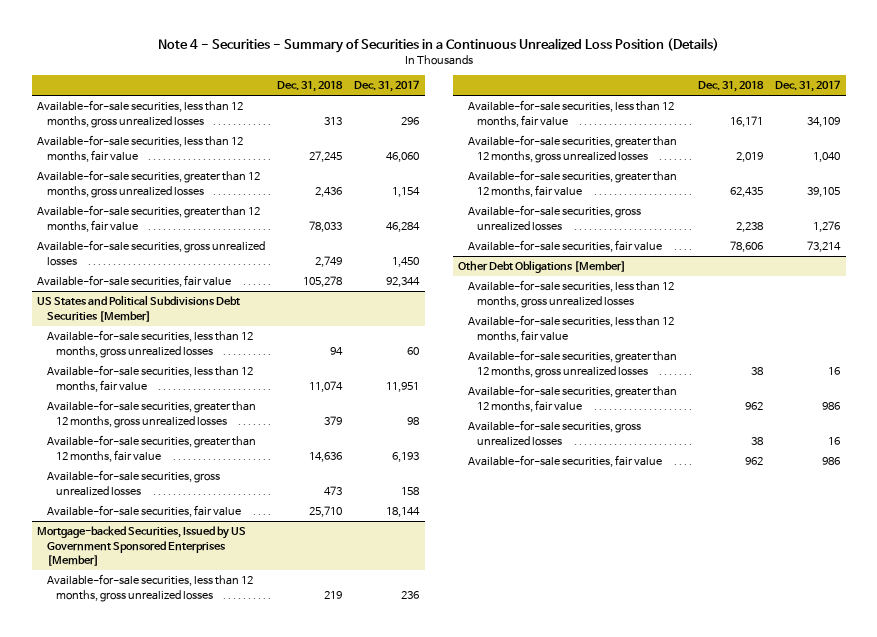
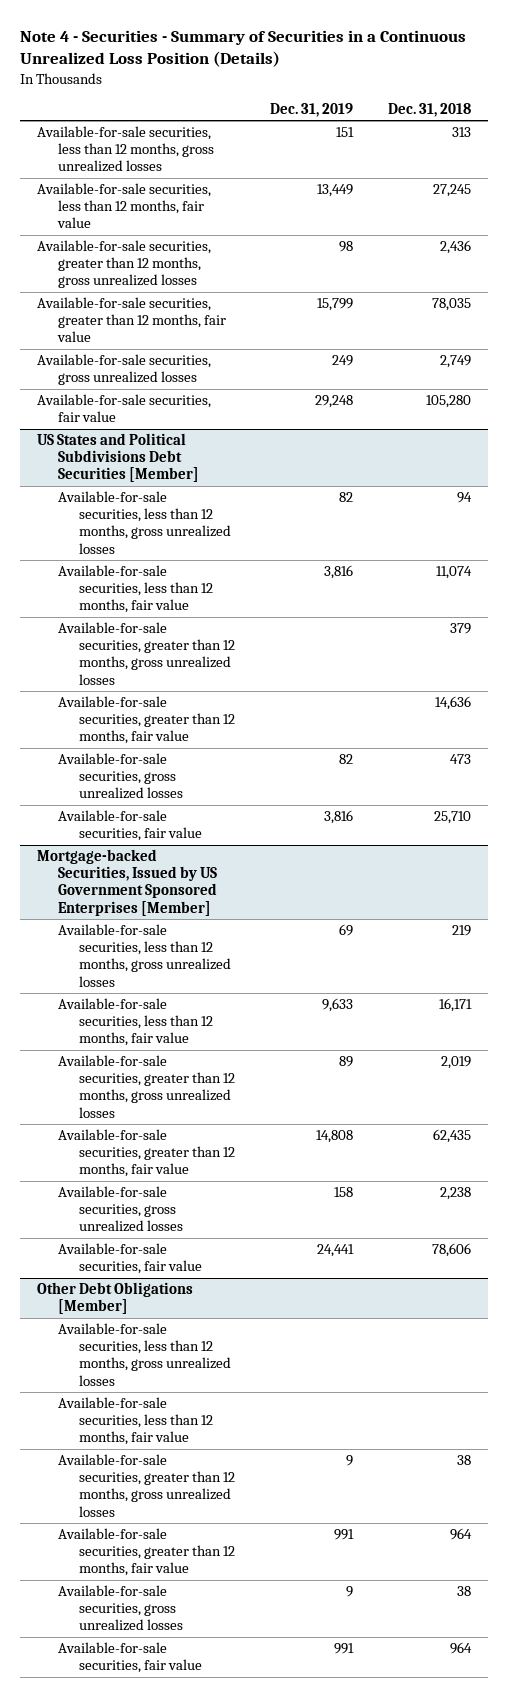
- | Dec. 31, 2018 | Dec. 31, 2017
+ | Dec. 31, 2019 | Dec. 31, 2018
- Available-for-sale securities, greater than 12 months, fair value | 78,033 | 46,284
+ Available-for-sale securities, greater than 12 months, fair value | 15,799 | 78,035
- Available-for-sale securities, fair value | 105,278 | 92,344
+ Available-for-sale securities, fair value | 29,248 | 105,280
@ Other Debt Obligations [Member]
- Available-for-sale securities, greater than 12 months, fair value | 962 | 986
+ Available-for-sale securities, greater than 12 months, fair value | 991 | 964
- Available-for-sale securities, fair value | 962 | 986
+ Available-for-sale securities, fair value | 991 | 964

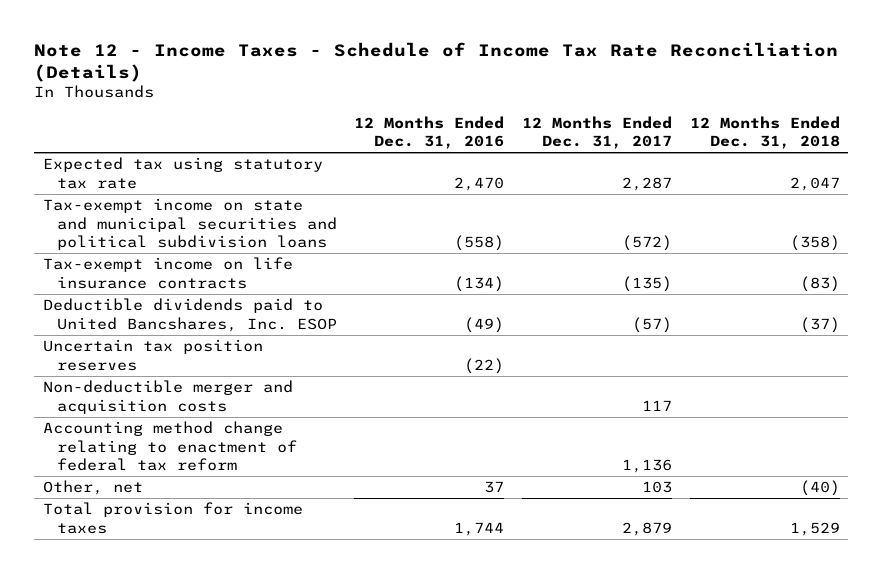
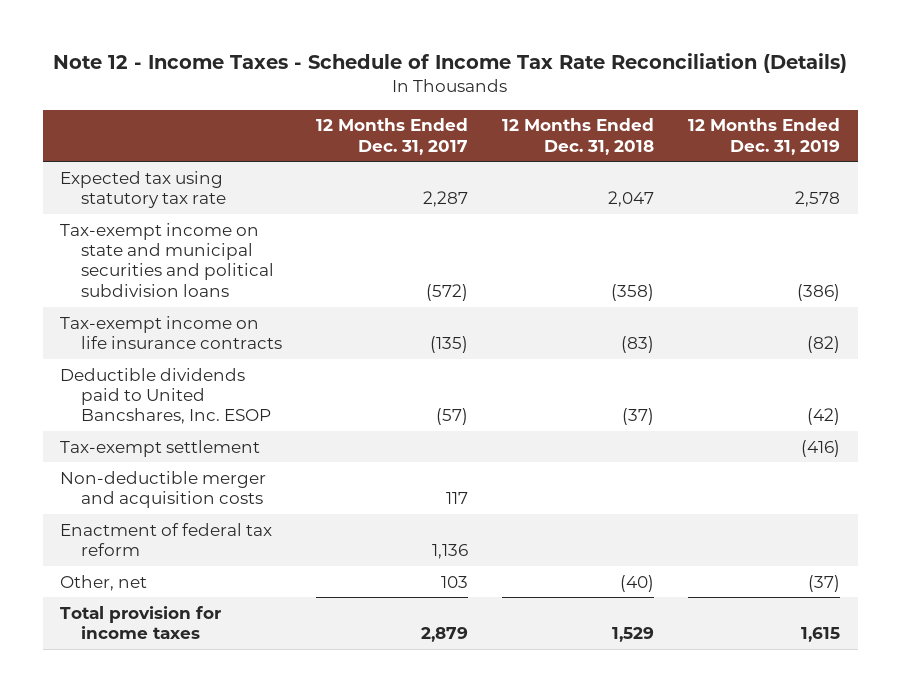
- | 12 Months Ended Dec. 31, 2016 | 12 Months Ended Dec. 31, 2017 | 12 Months Ended Dec. 31, 2018
+ | 12 Months Ended Dec. 31, 2017 | 12 Months Ended Dec. 31, 2018 | 12 Months Ended Dec. 31, 2019
- Uncertain tax position reserves | (22) | |
+ Tax-exempt settlement | | | (416)
- Accounting method change relating to enactment of federal tax reform | | 1,136 |
+ Enactment of federal tax reform | 1,136 | |

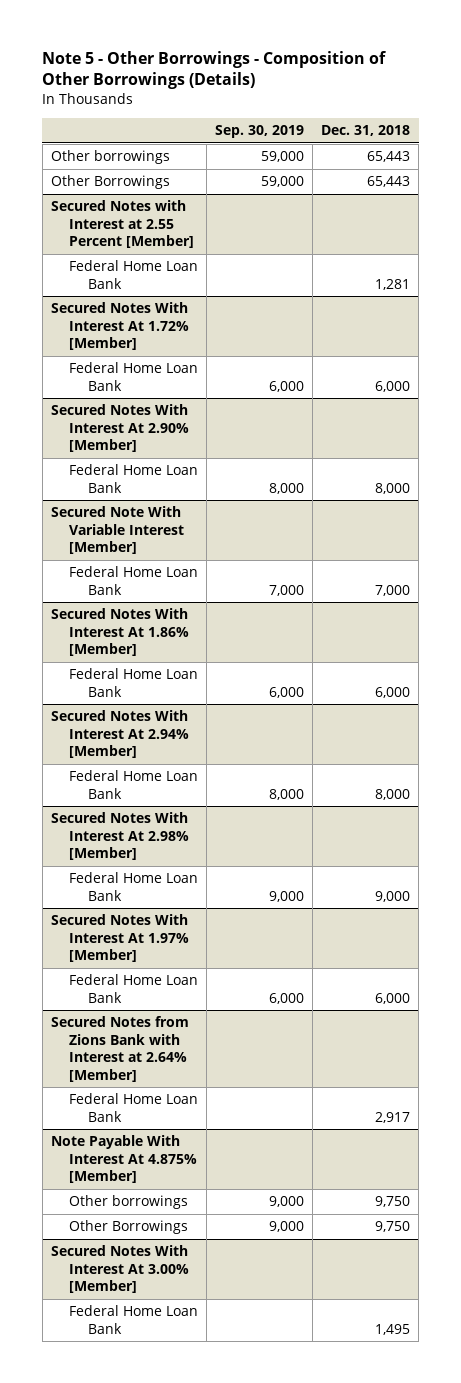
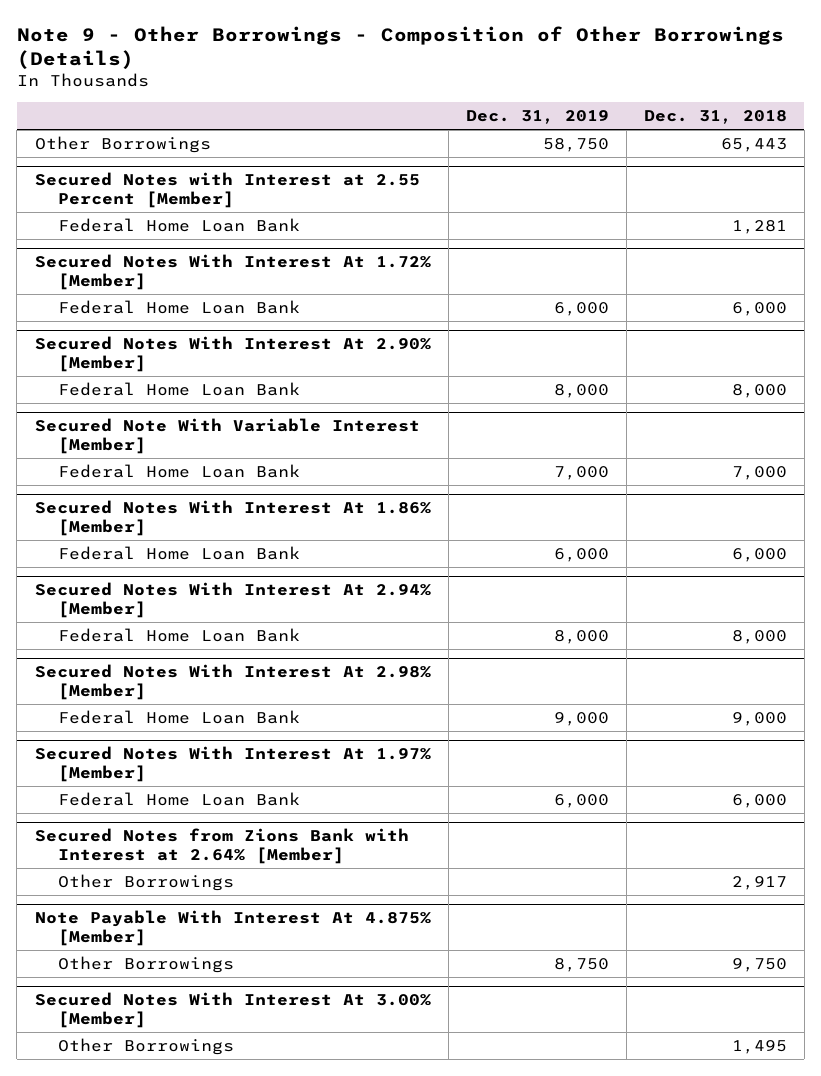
- Note 5 - Other Borrowings - Composition of Other Borrowings (Details)
+ Note 9 - Other Borrowings - Composition of Other Borrowings (Details)
- | Sep. 30, 2019 | Dec. 31, 2018
+ | Dec. 31, 2019 | Dec. 31, 2018
- Other borrowings | 59,000 | 65,443
@ Secured Notes from Zions Bank with Interest at 2.64% [Member]
- Federal Home Loan Bank | | 2,917
+ Other Borrowings | | 2,917
@ Note Payable With Interest At 4.875% [Member]
- Other borrowings | 9,000 | 9,750
@ Secured Notes With Interest At 3.00% [Member]
- Federal Home Loan Bank | | 1,495
+ Other Borrowings | | 1,495

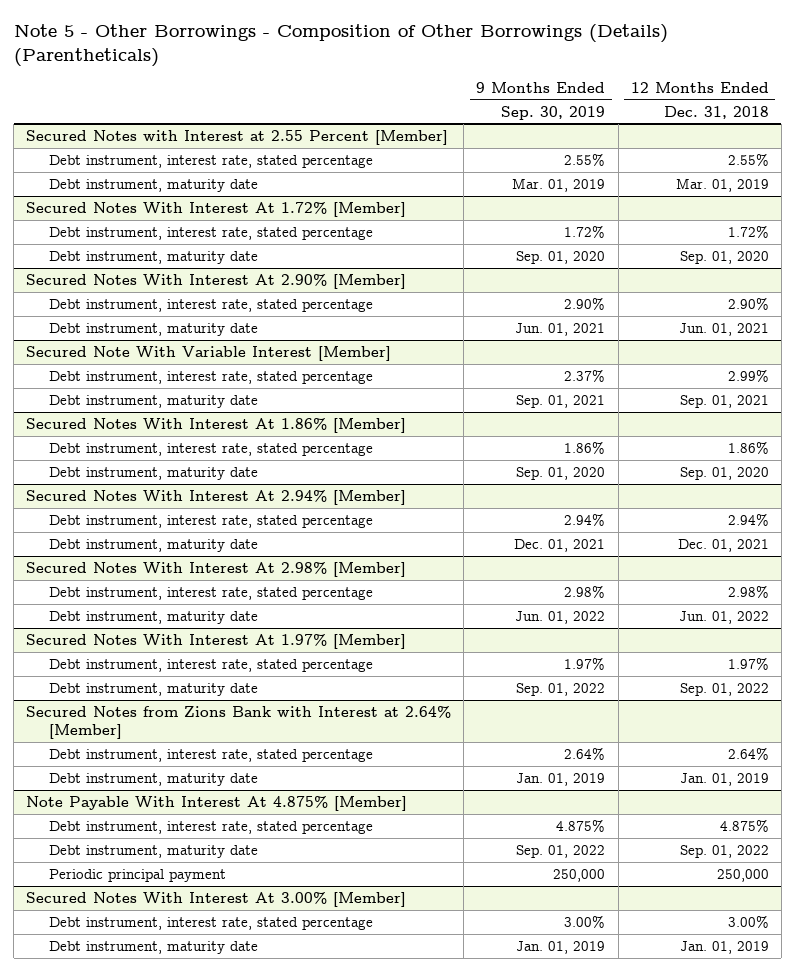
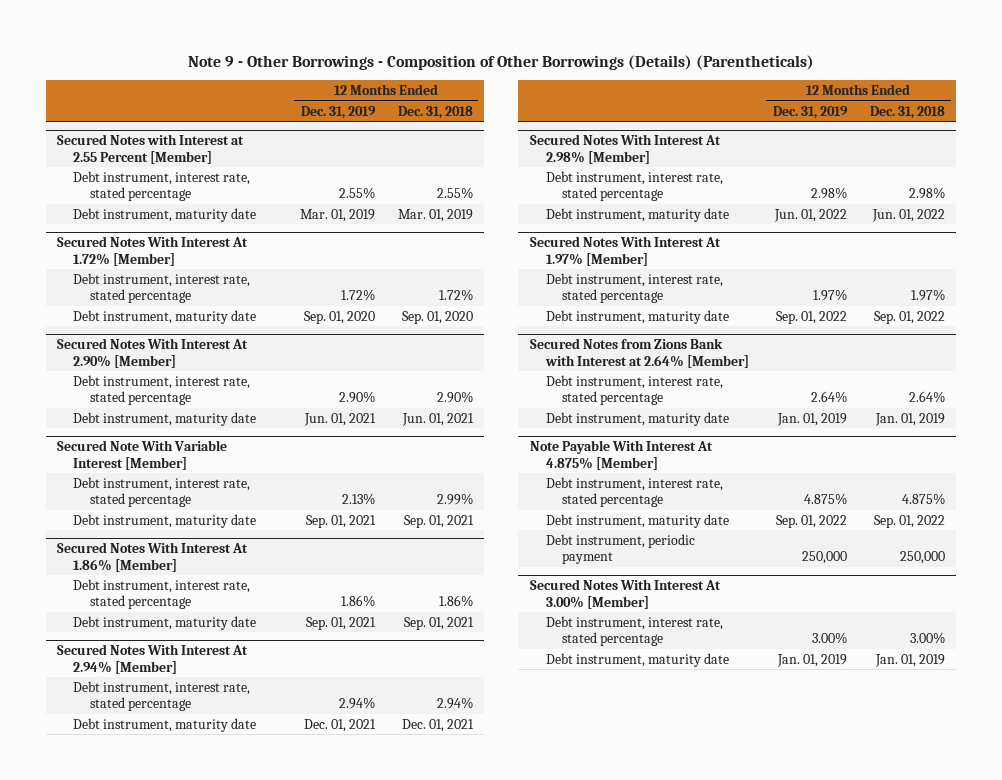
- Note 5 - Other Borrowings - Composition of Other Borrowings (Details) (Parentheticals)
+ Note 9 - Other Borrowings - Composition of Other Borrowings (Details) (Parentheticals)
- | 9 Months Ended Sep. 30, 2019 | 12 Months Ended Dec. 31, 2018
+ | 12 Months Ended Dec. 31, 2019 | 12 Months Ended Dec. 31, 2018
@ Secured Notes With Interest At 1.86% [Member]
- Debt instrument, maturity date | Sep. 01, 2020 | Sep. 01, 2020
+ Debt instrument, maturity date | Sep. 01, 2021 | Sep. 01, 2021
@ Note Payable With Interest At 4.875% [Member]
- Periodic principal payment | 250,000 | 250,000
+ Debt instrument, periodic payment | 250,000 | 250,000

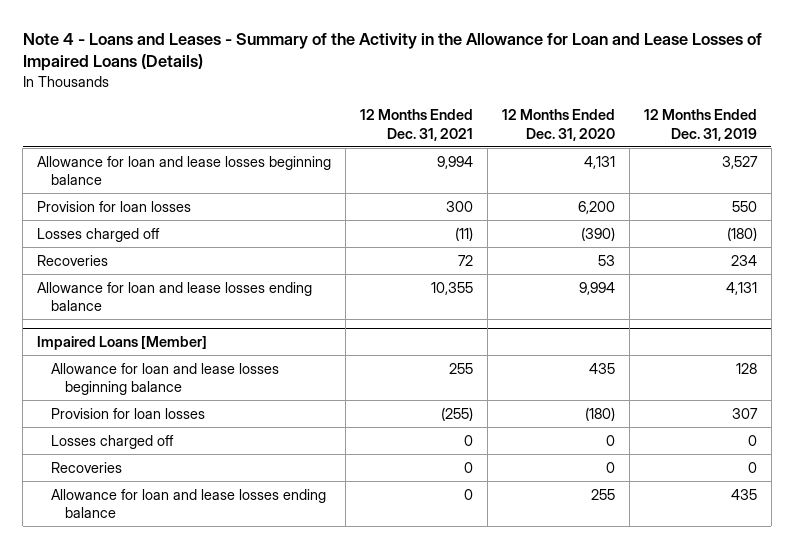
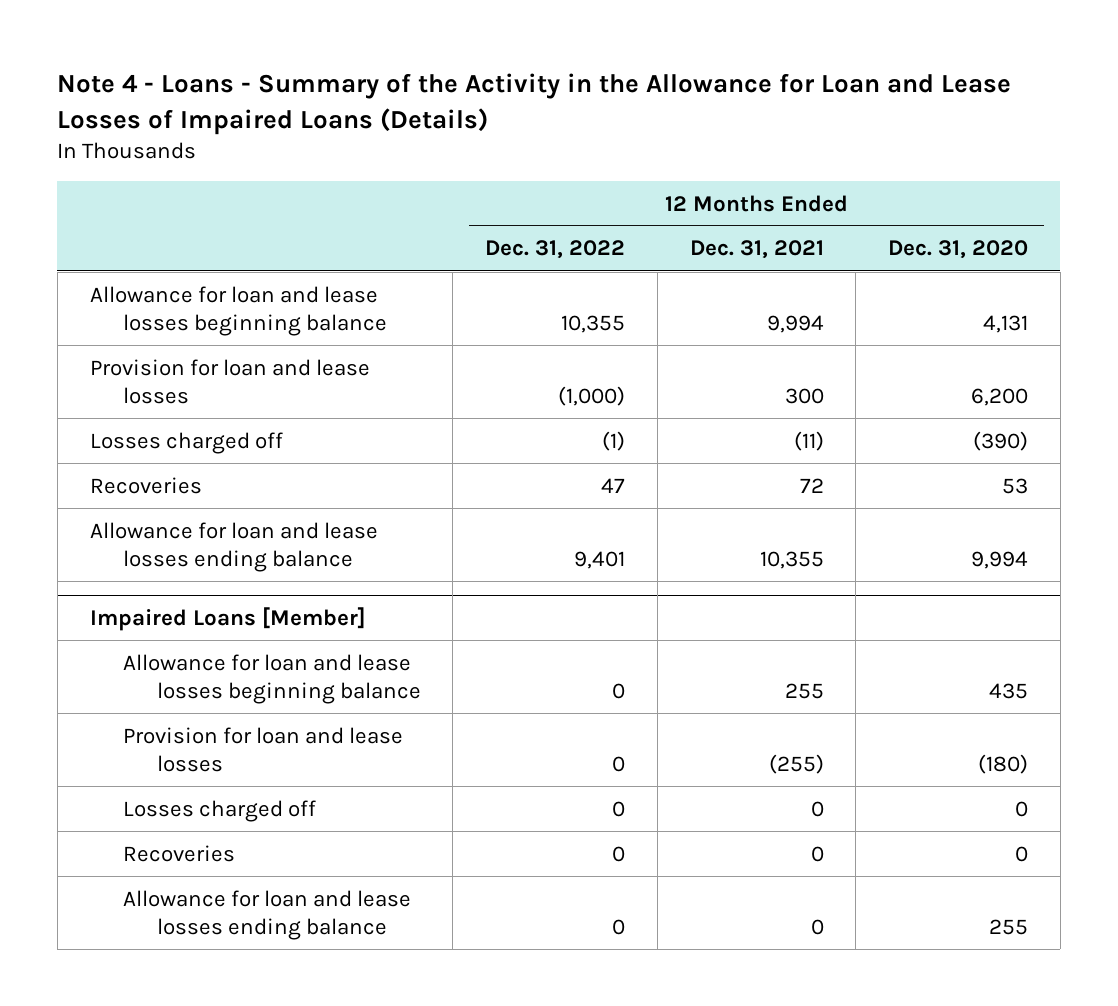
- Note 4 - Loans and Leases - Summary of the Activity in the Allowance for Loan and Lease Losses of Impaired Loans (Details)
+ Note 4 - Loans - Summary of the Activity in the Allowance for Loan and Lease Losses of Impaired Loans (Details)
- | 12 Months Ended Dec. 31, 2021 | 12 Months Ended Dec. 31, 2020 | 12 Months Ended Dec. 31, 2019
+ | 12 Months Ended Dec. 31, 2022 | 12 Months Ended Dec. 31, 2021 | 12 Months Ended Dec. 31, 2020
- Provision for loan losses | 300 | 6,200 | 550
+ Provision for loan and lease losses | (1,000) | 300 | 6,200
@ Impaired Loans [Member]
- Provision for loan losses | (255) | (180) | 307
+ Provision for loan and lease losses | 0 | (255) | (180)

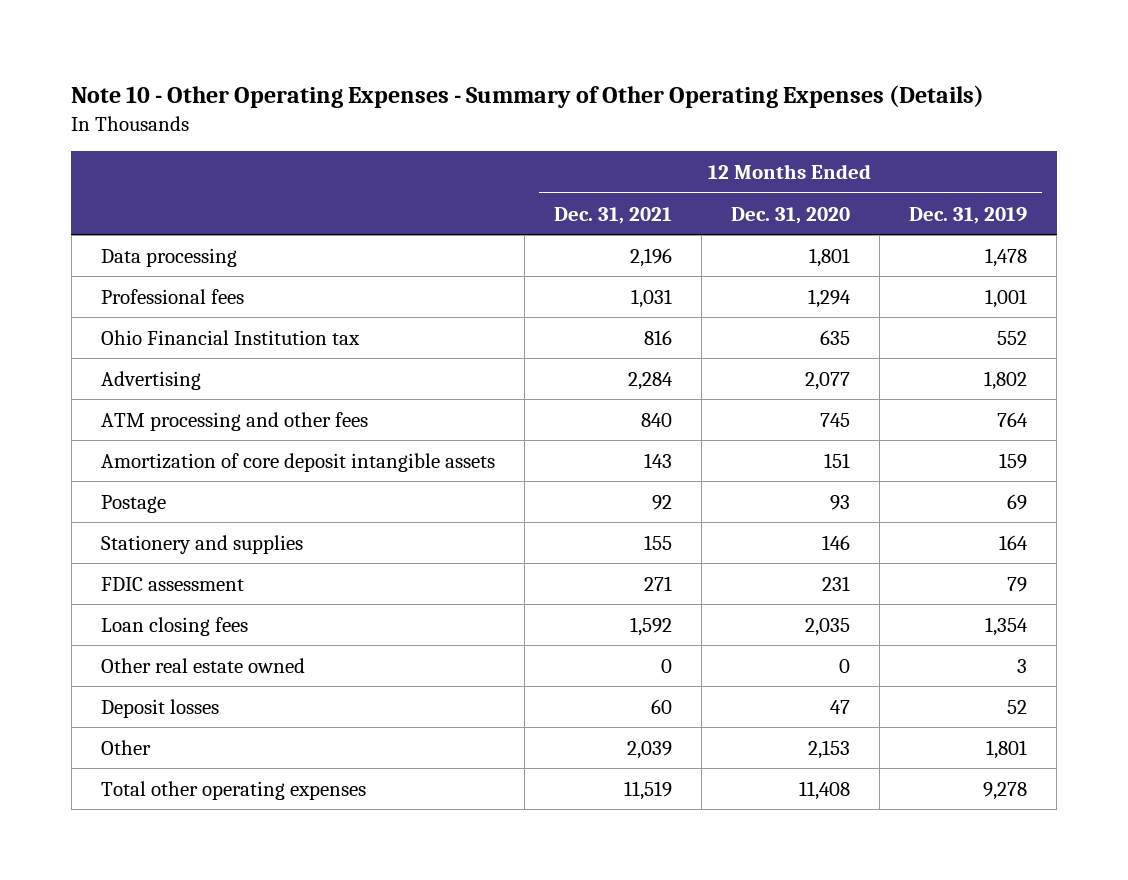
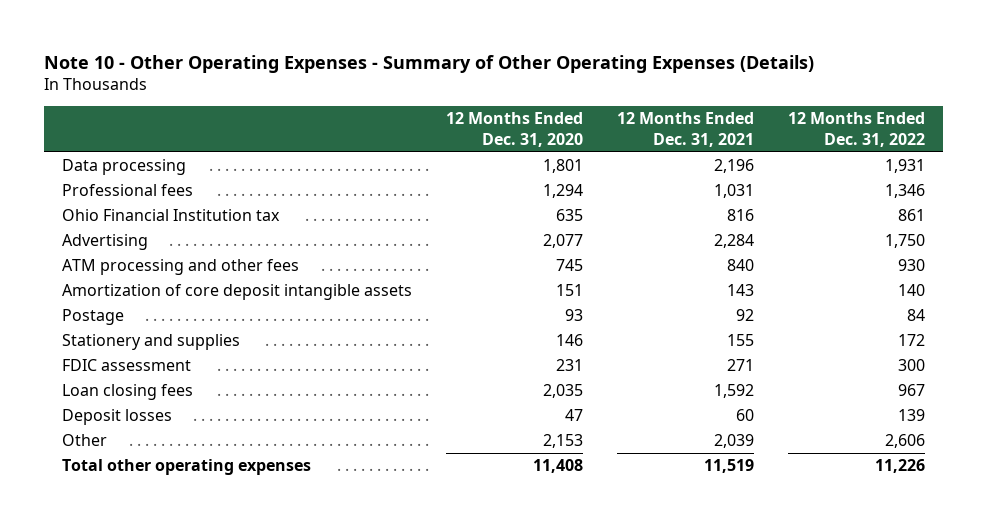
- | 12 Months Ended Dec. 31, 2021 | 12 Months Ended Dec. 31, 2020 | 12 Months Ended Dec. 31, 2019
+ | 12 Months Ended Dec. 31, 2020 | 12 Months Ended Dec. 31, 2021 | 12 Months Ended Dec. 31, 2022
- Other real estate owned | 0 | 0 | 3

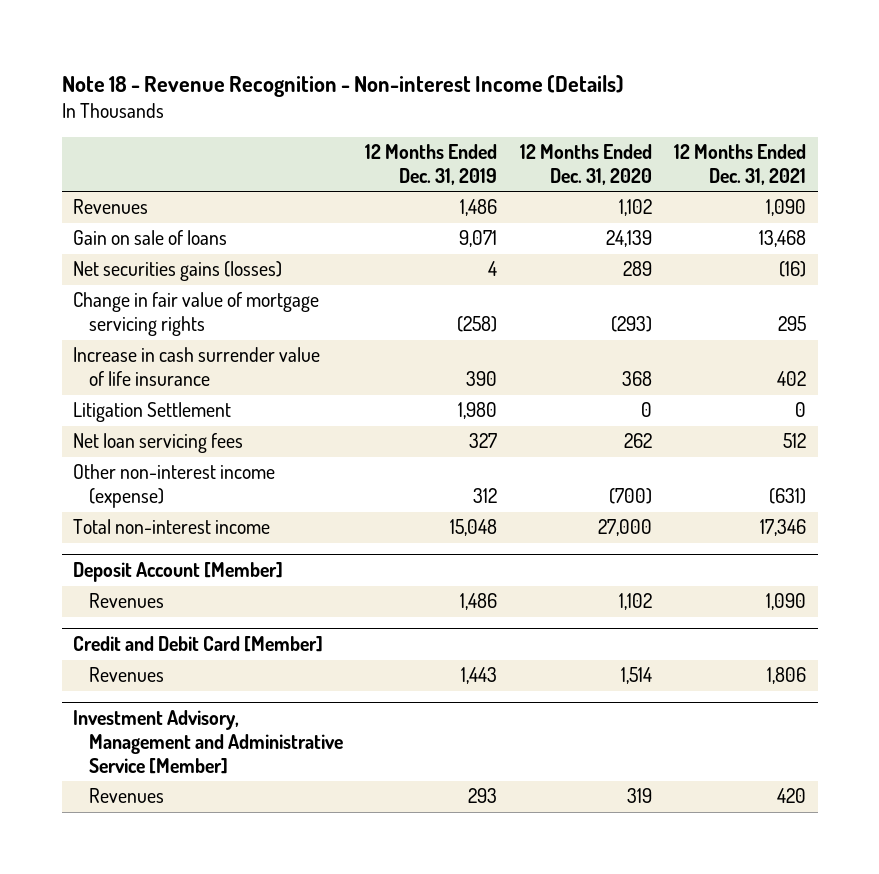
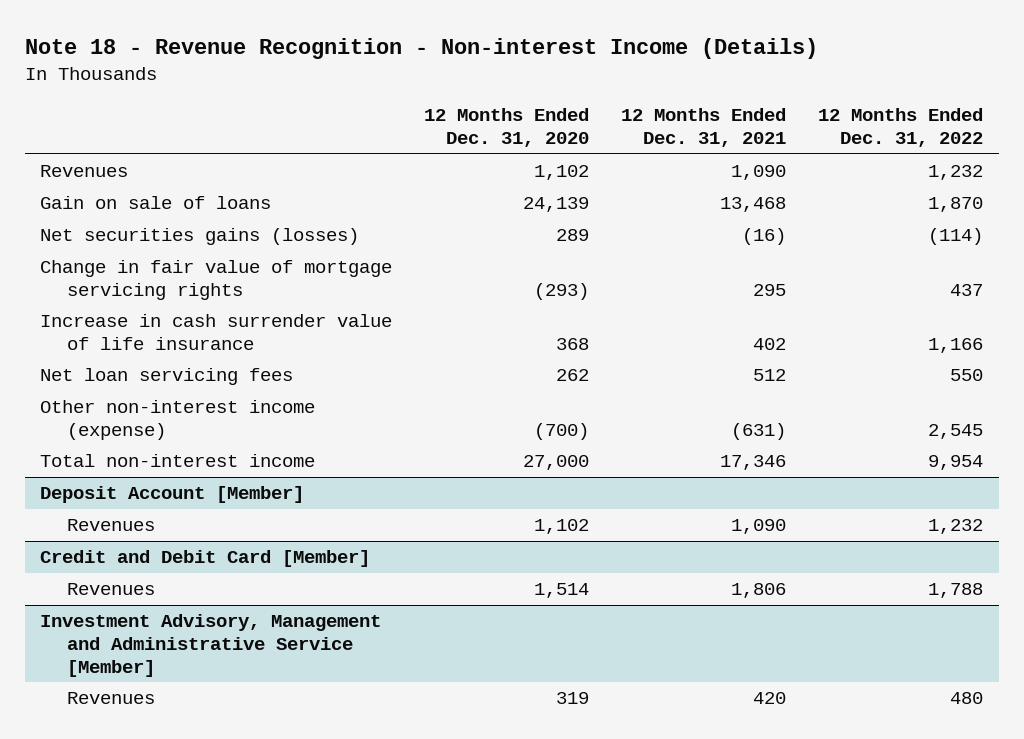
- | 12 Months Ended Dec. 31, 2019 | 12 Months Ended Dec. 31, 2020 | 12 Months Ended Dec. 31, 2021
+ | 12 Months Ended Dec. 31, 2020 | 12 Months Ended Dec. 31, 2021 | 12 Months Ended Dec. 31, 2022
- Litigation Settlement | 1,980 | 0 | 0

